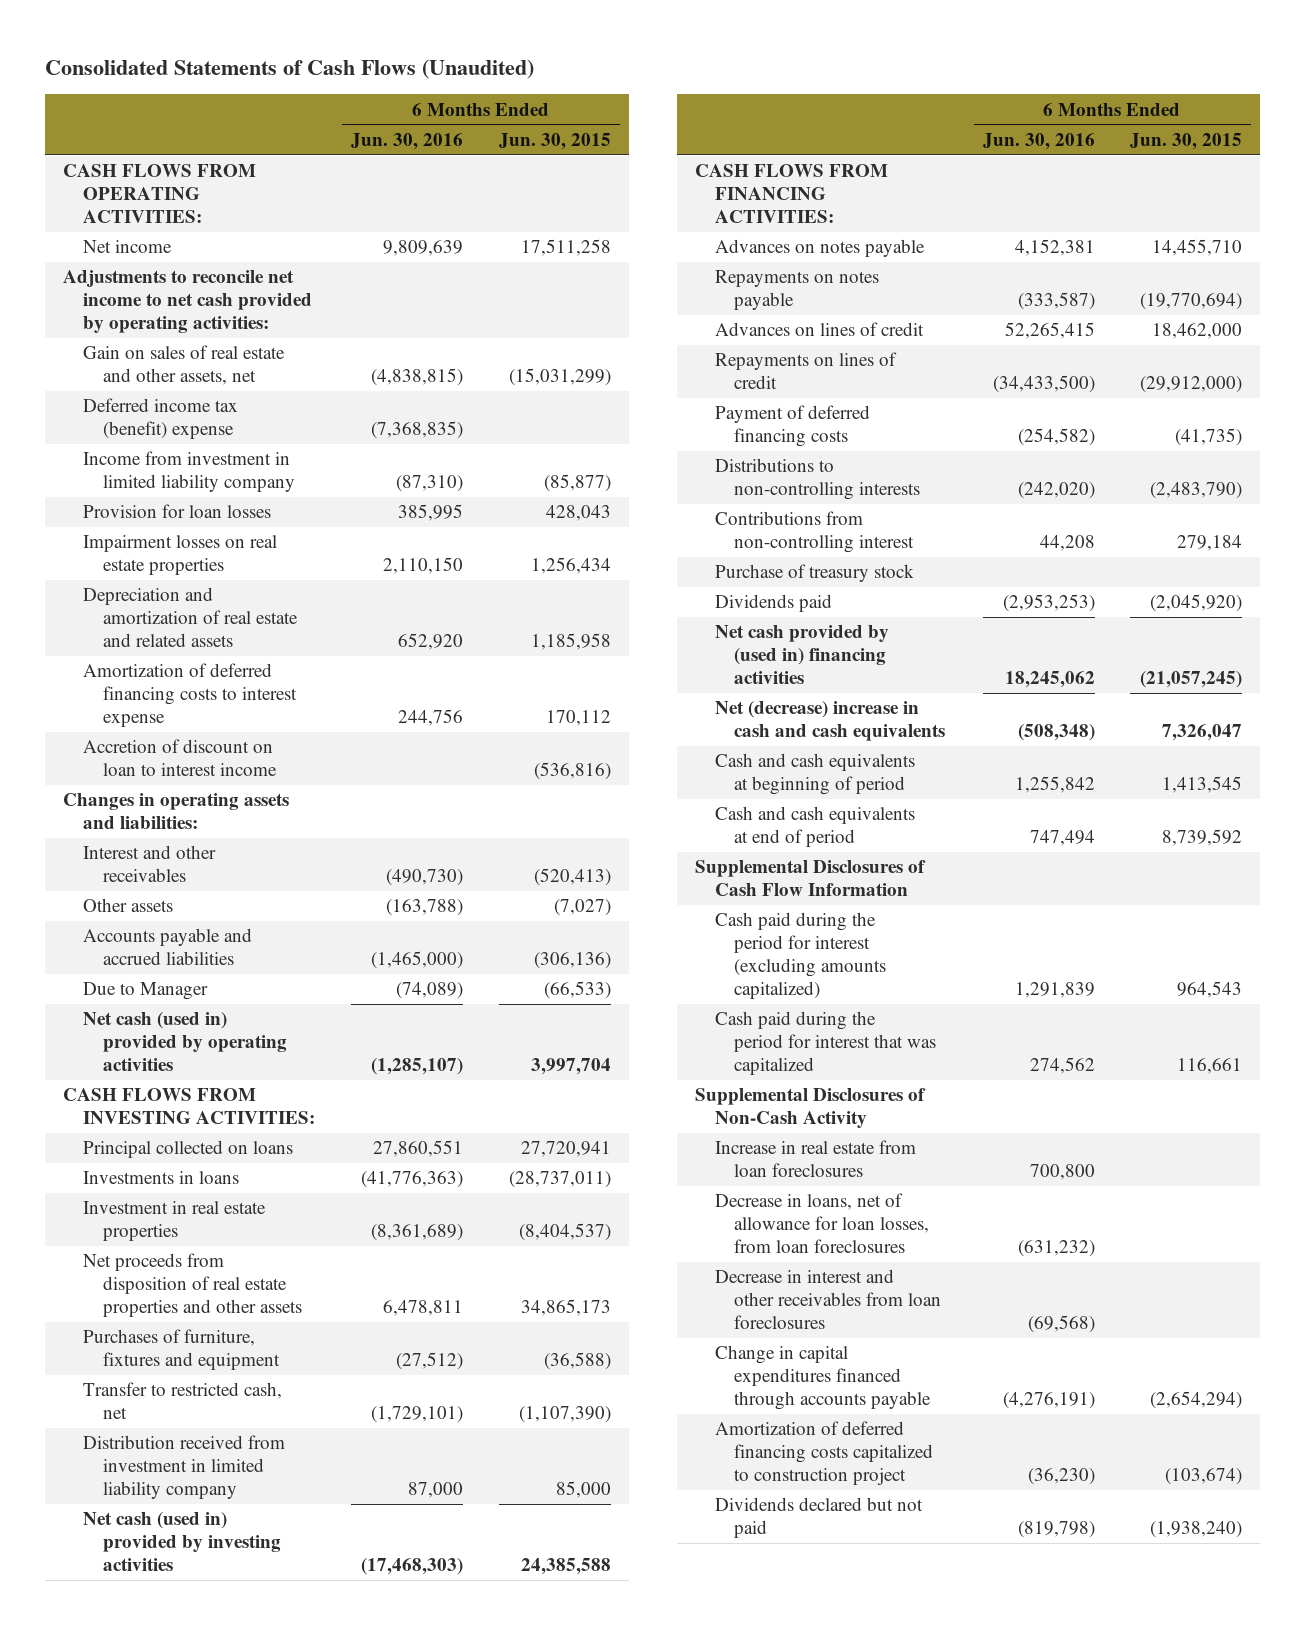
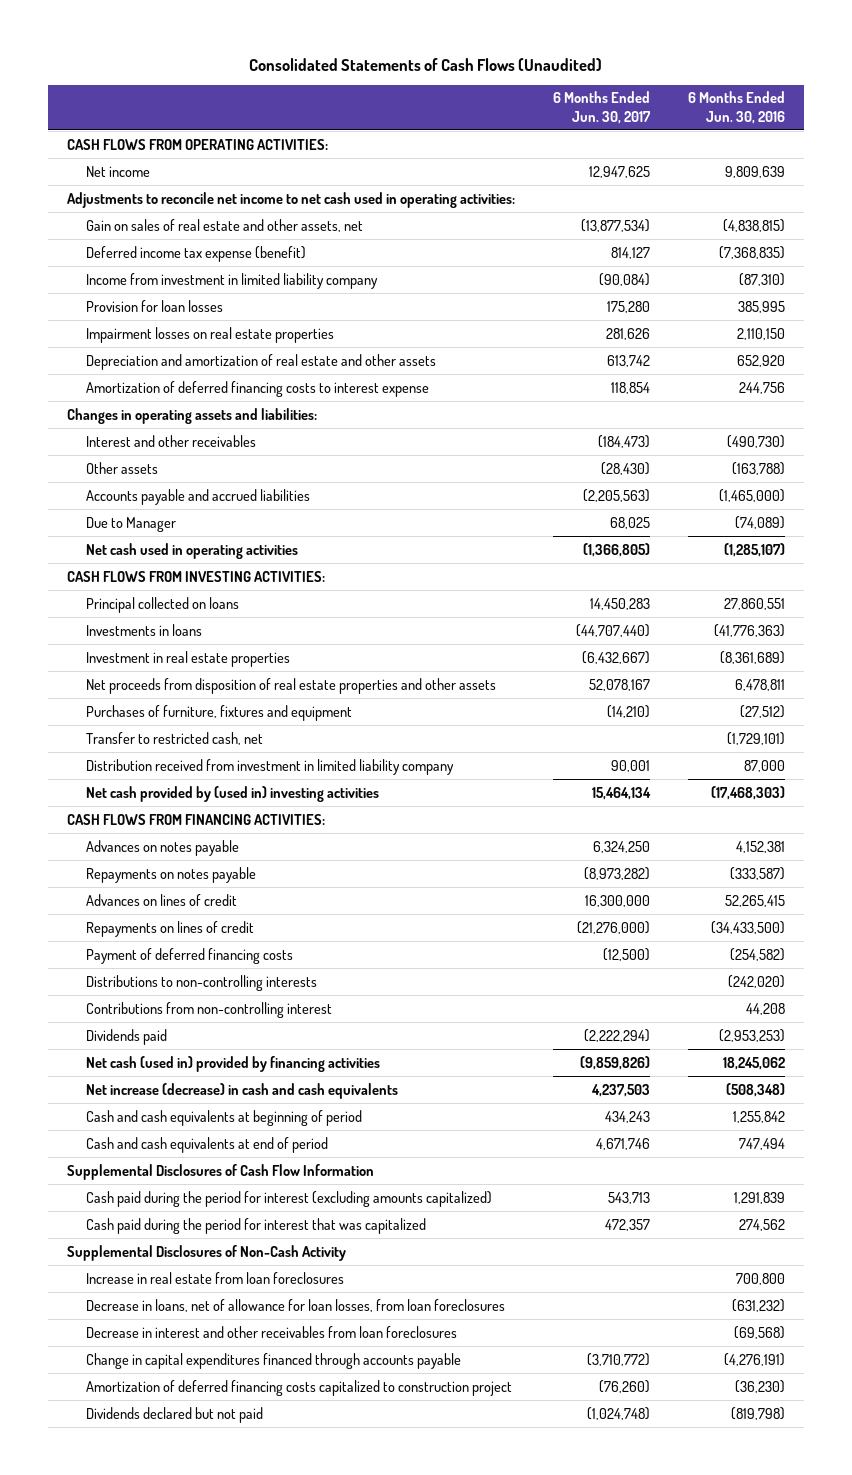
- | 6 Months Ended Jun. 30, 2016 | 6 Months Ended Jun. 30, 2015
+ | 6 Months Ended Jun. 30, 2017 | 6 Months Ended Jun. 30, 2016
- Adjustments to reconcile net income to net cash provided by operating activities:
+ Adjustments to reconcile net income to net cash used in operating activities:
- Deferred income tax (benefit) expense | (7,368,835) |
+ Deferred income tax expense (benefit) | 814,127 | (7,368,835)
- Depreciation and amortization of real estate and related assets | 652,920 | 1,185,958
+ Depreciation and amortization of real estate and other assets | 613,742 | 652,920
- Accretion of discount on loan to interest income | | (536,816)
- Net cash (used in) provided by operating activities | (1,285,107) | 3,997,704
+ Net cash used in operating activities | (1,366,805) | (1,285,107)
- Net cash (used in) provided by investing activities | (17,468,303) | 24,385,588
+ Net cash provided by (used in) investing activities | 15,464,134 | (17,468,303)
- Purchase of treasury stock
- Net cash provided by (used in) financing activities | 18,245,062 | (21,057,245)
- Net (decrease) increase in cash and cash equivalents | (508,348) | 7,326,047
+ Net cash (used in) provided by financing activities | (9,859,826) | 18,245,062
+ Net increase (decrease) in cash and cash equivalents | 4,237,503 | (508,348)

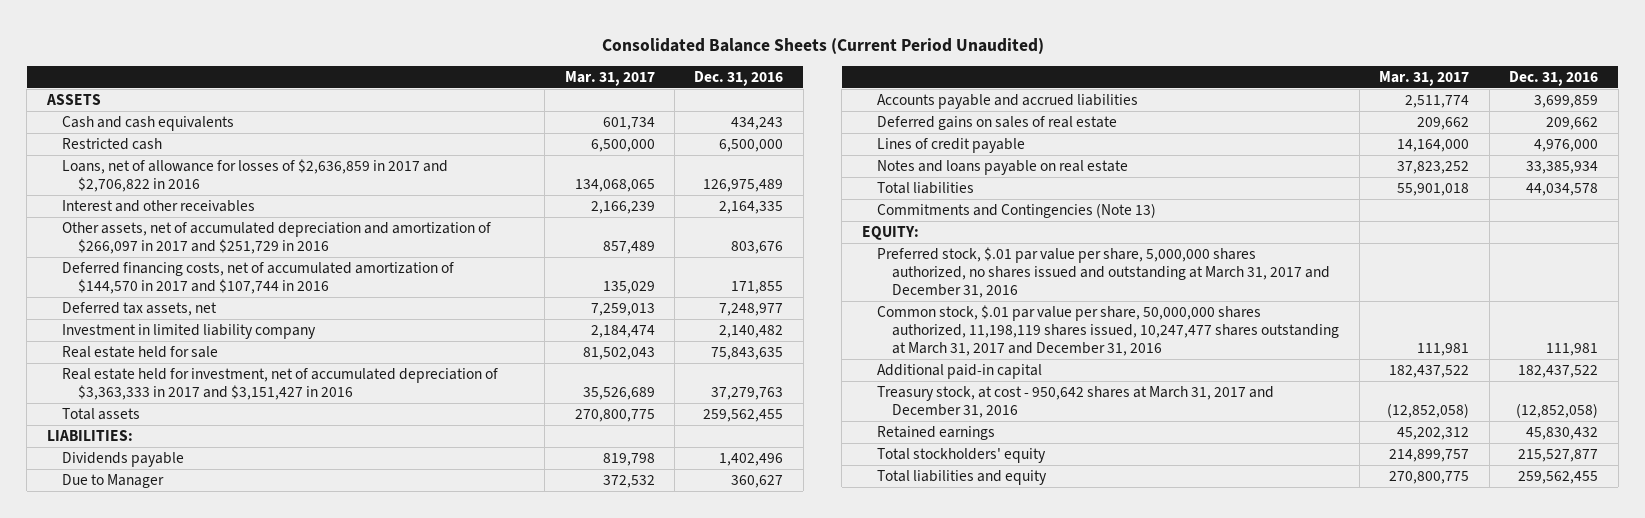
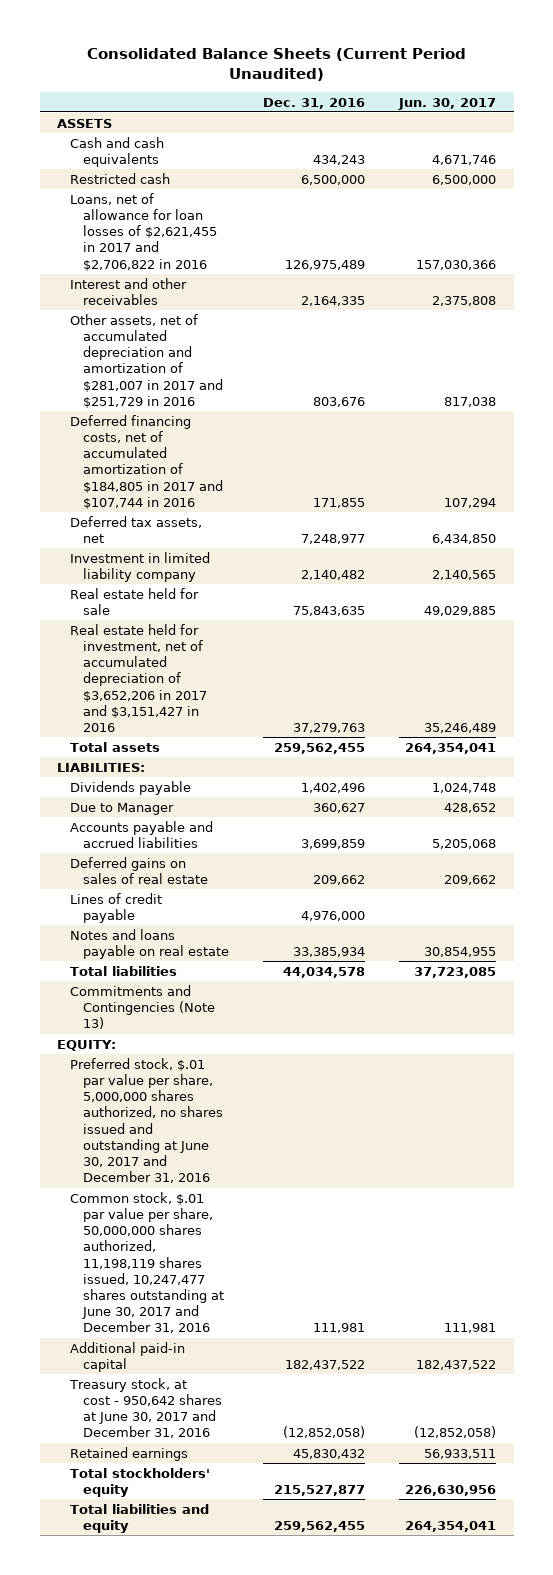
- | Mar. 31, 2017 | Dec. 31, 2016
+ | Dec. 31, 2016 | Jun. 30, 2017
- Loans, net of allowance for losses of $2,636,859 in 2017 and $2,706,822 in 2016 | 134,068,065 | 126,975,489
+ Loans, net of allowance for loan losses of $2,621,455 in 2017 and $2,706,822 in 2016 | 126,975,489 | 157,030,366
- Other assets, net of accumulated depreciation and amortization of $266,097 in 2017 and $251,729 in 2016 | 857,489 | 803,676
- Deferred financing costs, net of accumulated amortization of $144,570 in 2017 and $107,744 in 2016 | 135,029 | 171,855
+ Other assets, net of accumulated depreciation and amortization of $281,007 in 2017 and $251,729 in 2016 | 803,676 | 817,038
+ Deferred financing costs, net of accumulated amortization of $184,805 in 2017 and $107,744 in 2016 | 171,855 | 107,294
- Real estate held for investment, net of accumulated depreciation of $3,363,333 in 2017 and $3,151,427 in 2016 | 35,526,689 | 37,279,763
+ Real estate held for investment, net of accumulated depreciation of $3,652,206 in 2017 and $3,151,427 in 2016 | 37,279,763 | 35,246,489
- Preferred stock, $.01 par value per share, 5,000,000 shares authorized, no shares issued and outstanding at March 31, 2017 and December 31, 2016
- Common stock, $.01 par value per share, 50,000,000 shares authorized, 11,198,119 shares issued, 10,247,477 shares outstanding at March 31, 2017 and December 31, 2016 | 111,981 | 111,981
+ Preferred stock, $.01 par value per share, 5,000,000 shares authorized, no shares issued and outstanding at June 30, 2017 and December 31, 2016
+ Common stock, $.01 par value per share, 50,000,000 shares authorized, 11,198,119 shares issued, 10,247,477 shares outstanding at June 30, 2017 and December 31, 2016 | 111,981 | 111,981
- Treasury stock, at cost - 950,642 shares at March 31, 2017 and December 31, 2016 | (12,852,058) | (12,852,058)
+ Treasury stock, at cost - 950,642 shares at June 30, 2017 and December 31, 2016 | (12,852,058) | (12,852,058)

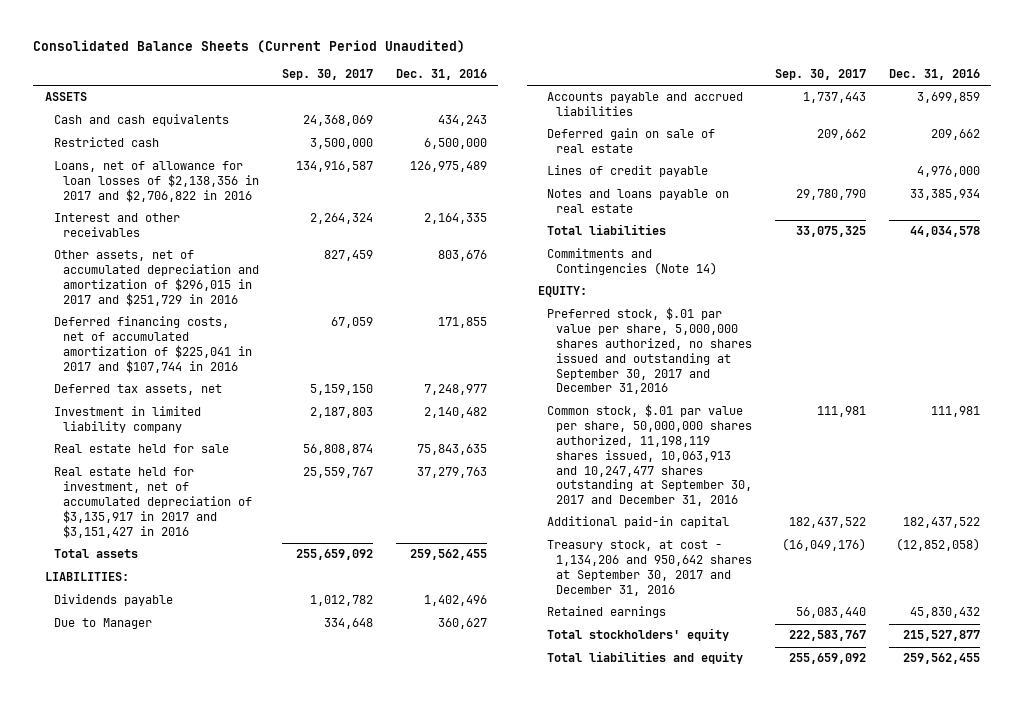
- | Dec. 31, 2016 | Jun. 30, 2017
+ | Sep. 30, 2017 | Dec. 31, 2016
- Loans, net of allowance for loan losses of $2,621,455 in 2017 and $2,706,822 in 2016 | 126,975,489 | 157,030,366
+ Loans, net of allowance for loan losses of $2,138,356 in 2017 and $2,706,822 in 2016 | 134,916,587 | 126,975,489
- Other assets, net of accumulated depreciation and amortization of $281,007 in 2017 and $251,729 in 2016 | 803,676 | 817,038
- Deferred financing costs, net of accumulated amortization of $184,805 in 2017 and $107,744 in 2016 | 171,855 | 107,294
+ Other assets, net of accumulated depreciation and amortization of $296,015 in 2017 and $251,729 in 2016 | 827,459 | 803,676
+ Deferred financing costs, net of accumulated amortization of $225,041 in 2017 and $107,744 in 2016 | 67,059 | 171,855
- Real estate held for investment, net of accumulated depreciation of $3,652,206 in 2017 and $3,151,427 in 2016 | 37,279,763 | 35,246,489
+ Real estate held for investment, net of accumulated depreciation of $3,135,917 in 2017 and $3,151,427 in 2016 | 25,559,767 | 37,279,763
- Deferred gains on sales of real estate | 209,662 | 209,662
+ Deferred gain on sale of real estate | 209,662 | 209,662
- Commitments and Contingencies (Note 13)
+ Commitments and Contingencies (Note 14)
- Preferred stock, $.01 par value per share, 5,000,000 shares authorized, no shares issued and outstanding at June 30, 2017 and December 31, 2016
- Common stock, $.01 par value per share, 50,000,000 shares authorized, 11,198,119 shares issued, 10,247,477 shares outstanding at June 30, 2017 and December 31, 2016 | 111,981 | 111,981
+ Preferred stock, $.01 par value per share, 5,000,000 shares authorized, no shares issued and outstanding at September 30, 2017 and December 31,2016
+ Common stock, $.01 par value per share, 50,000,000 shares authorized, 11,198,119 shares issued, 10,063,913 and 10,247,477 shares outstanding at September 30, 2017 and December 31, 2016 | 111,981 | 111,981
- Treasury stock, at cost - 950,642 shares at June 30, 2017 and December 31, 2016 | (12,852,058) | (12,852,058)
+ Treasury stock, at cost - 1,134,206 and 950,642 shares at September 30, 2017 and December 31, 2016 | (16,049,176) | (12,852,058)

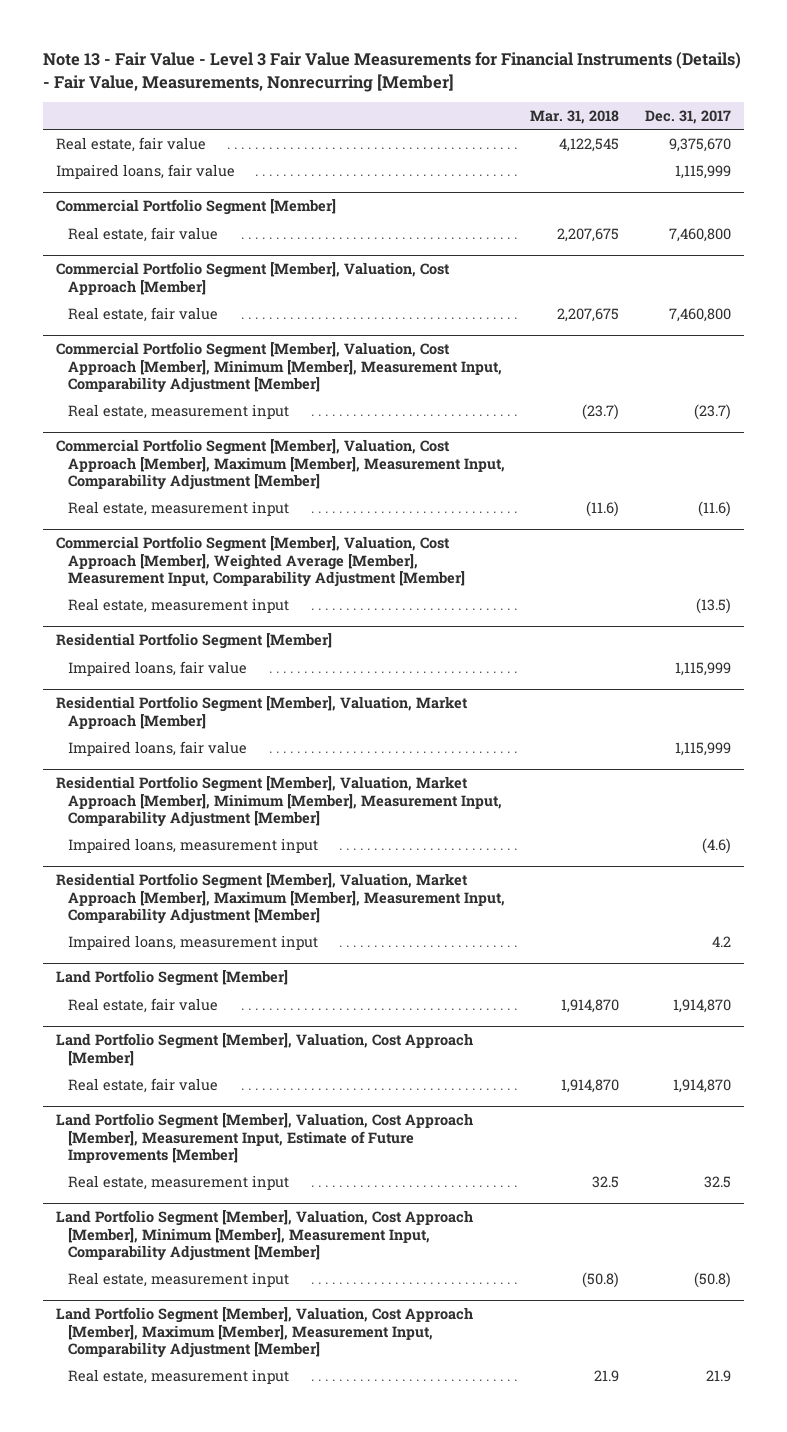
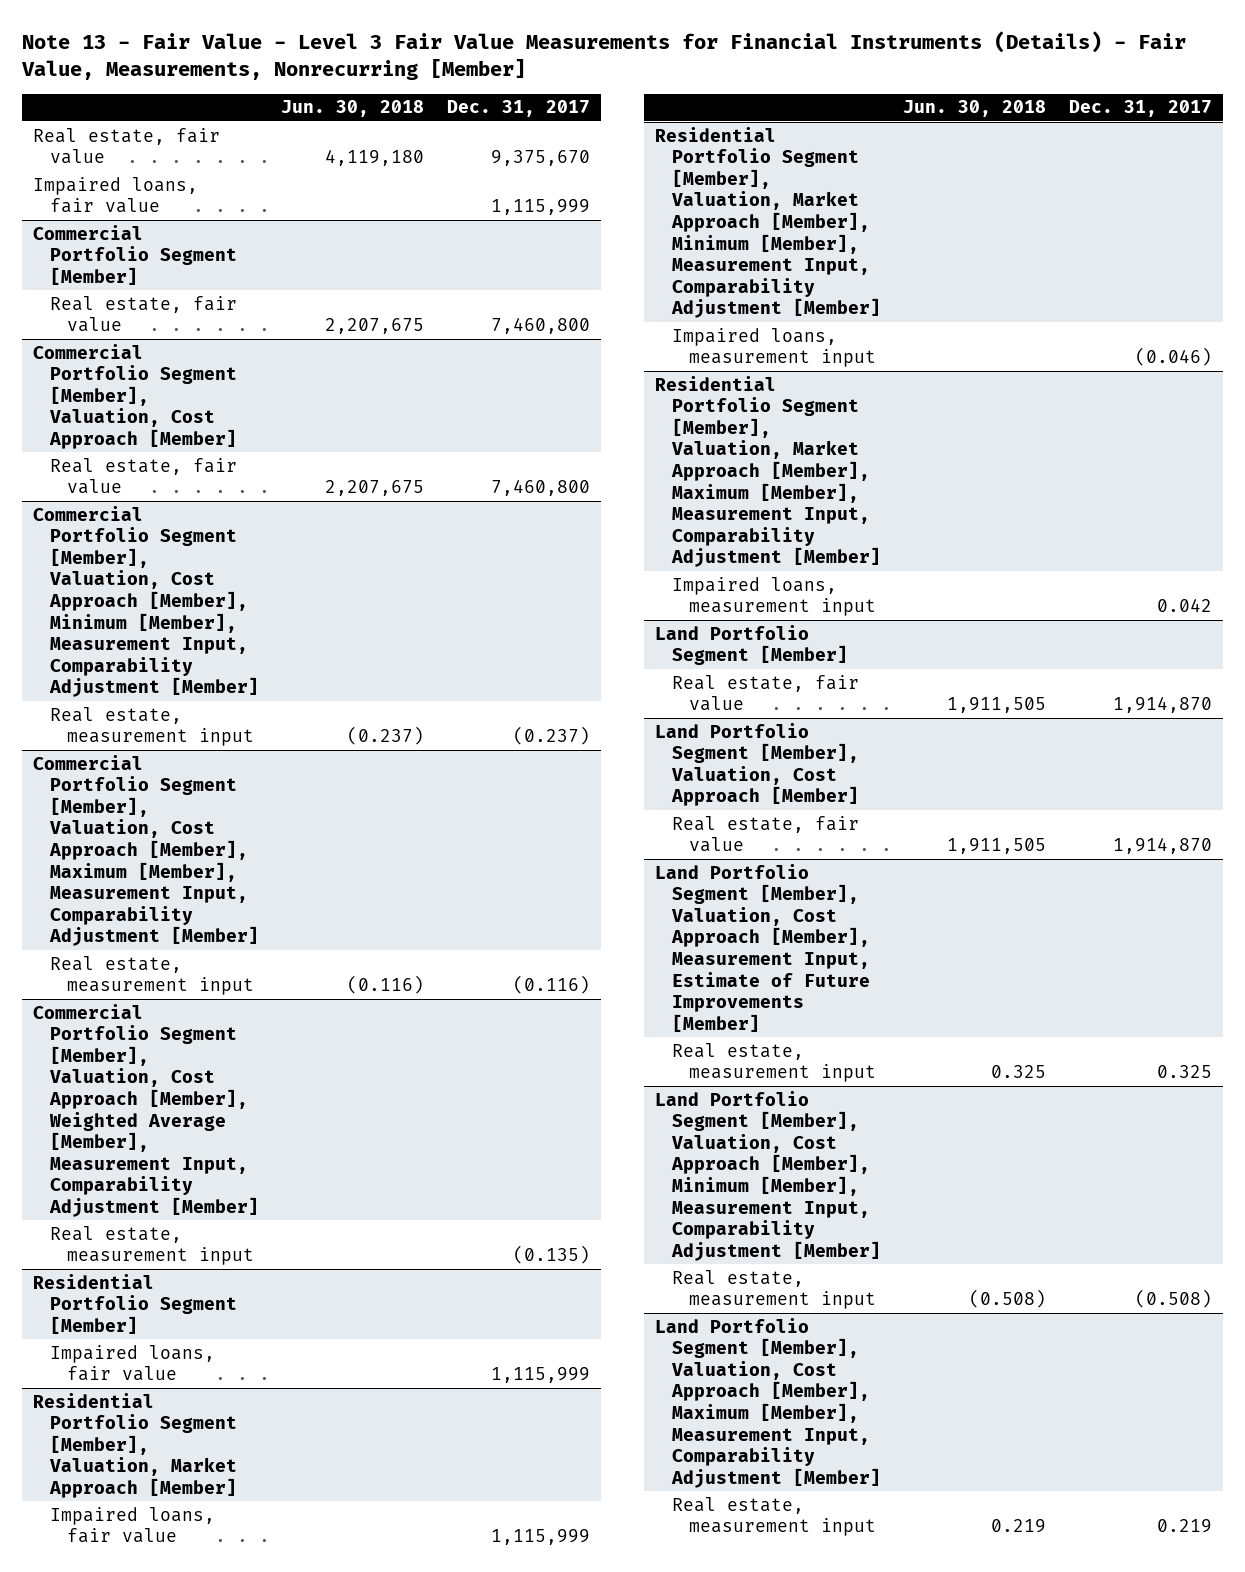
- | Mar. 31, 2018 | Dec. 31, 2017
+ | Jun. 30, 2018 | Dec. 31, 2017
@ Commercial Portfolio Segment [Member], Valuation, Cost Approach [Member], Minimum [Member], Measurement Input, Comparability Adjustment [Member]
- Real estate, measurement input | (23.7) | (23.7)
+ Real estate, measurement input | (0.237) | (0.237)
@ Commercial Portfolio Segment [Member], Valuation, Cost Approach [Member], Maximum [Member], Measurement Input, Comparability Adjustment [Member]
- Real estate, measurement input | (11.6) | (11.6)
+ Real estate, measurement input | (0.116) | (0.116)
@ Commercial Portfolio Segment [Member], Valuation, Cost Approach [Member], Weighted Average [Member], Measurement Input, Comparability Adjustment [Member]
- Real estate, measurement input | | (13.5)
+ Real estate, measurement input | | (0.135)
@ Residential Portfolio Segment [Member], Valuation, Market Approach [Member], Minimum [Member], Measurement Input, Comparability Adjustment [Member]
- Impaired loans, measurement input | | (4.6)
+ Impaired loans, measurement input | | (0.046)
@ Residential Portfolio Segment [Member], Valuation, Market Approach [Member], Maximum [Member], Measurement Input, Comparability Adjustment [Member]
- Impaired loans, measurement input | | 4.2
+ Impaired loans, measurement input | | 0.042
@ Land Portfolio Segment [Member], Valuation, Cost Approach [Member], Measurement Input, Estimate of Future Improvements [Member]
- Real estate, measurement input | 32.5 | 32.5
+ Real estate, measurement input | 0.325 | 0.325
@ Land Portfolio Segment [Member], Valuation, Cost Approach [Member], Minimum [Member], Measurement Input, Comparability Adjustment [Member]
- Real estate, measurement input | (50.8) | (50.8)
+ Real estate, measurement input | (0.508) | (0.508)
@ Land Portfolio Segment [Member], Valuation, Cost Approach [Member], Maximum [Member], Measurement Input, Comparability Adjustment [Member]
- Real estate, measurement input | 21.9 | 21.9
+ Real estate, measurement input | 0.219 | 0.219

